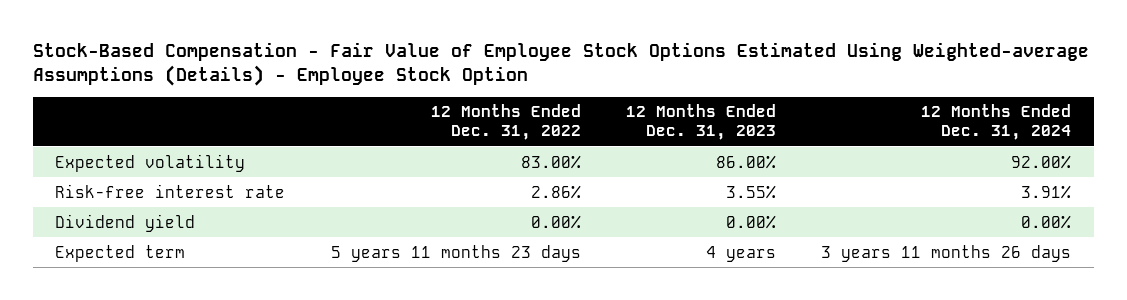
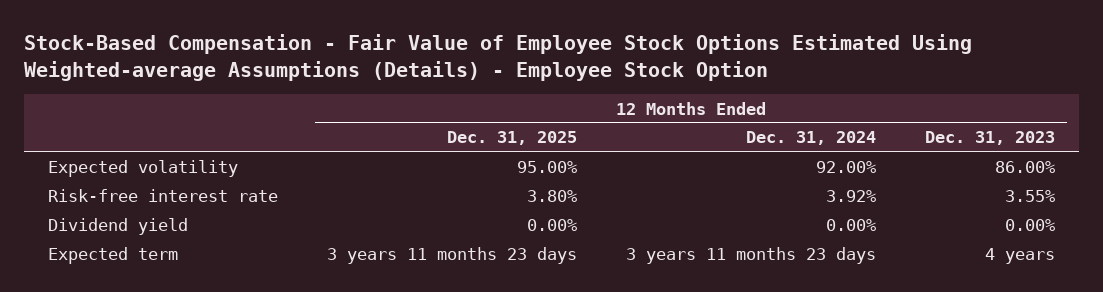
- | 12 Months Ended Dec. 31, 2022 | 12 Months Ended Dec. 31, 2023 | 12 Months Ended Dec. 31, 2024
+ | 12 Months Ended Dec. 31, 2025 | 12 Months Ended Dec. 31, 2024 | 12 Months Ended Dec. 31, 2023
- Risk-free interest rate | 2.86% | 3.55% | 3.91%
+ Risk-free interest rate | 3.80% | 3.92% | 3.55%
- Expected term | 5 years 11 months 23 days | 4 years | 3 years 11 months 26 days
+ Expected term | 3 years 11 months 23 days | 3 years 11 months 23 days | 4 years

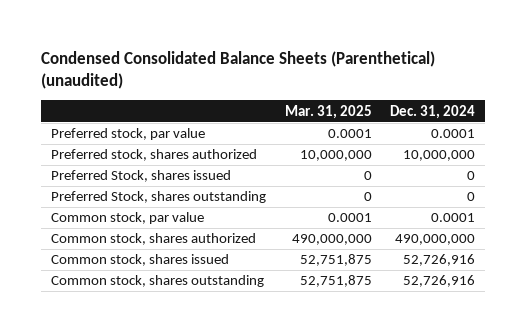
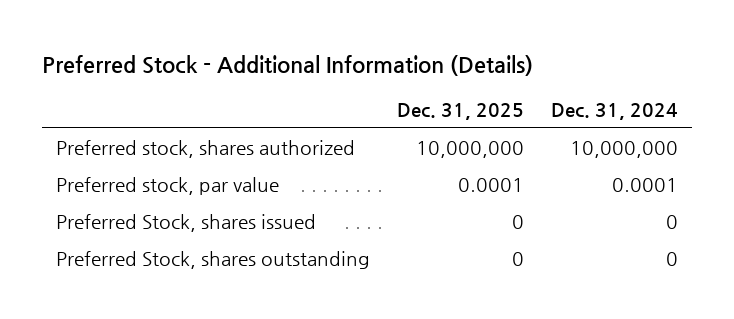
- Condensed Consolidated Balance Sheets (Parenthetical) (unaudited)
+ Preferred Stock - Additional Information (Details)
- | Mar. 31, 2025 | Dec. 31, 2024
+ | Dec. 31, 2025 | Dec. 31, 2024
moved down: Preferred stock, par value | 0.0001 | 0.0001
- Common stock, par value | 0.0001 | 0.0001
- Common stock, shares authorized | 490,000,000 | 490,000,000
- Common stock, shares issued | 52,751,875 | 52,726,916
- Common stock, shares outstanding | 52,751,875 | 52,726,916

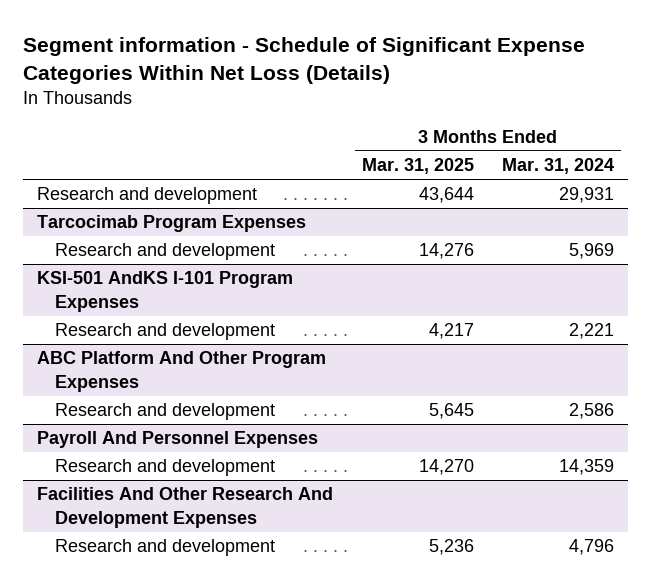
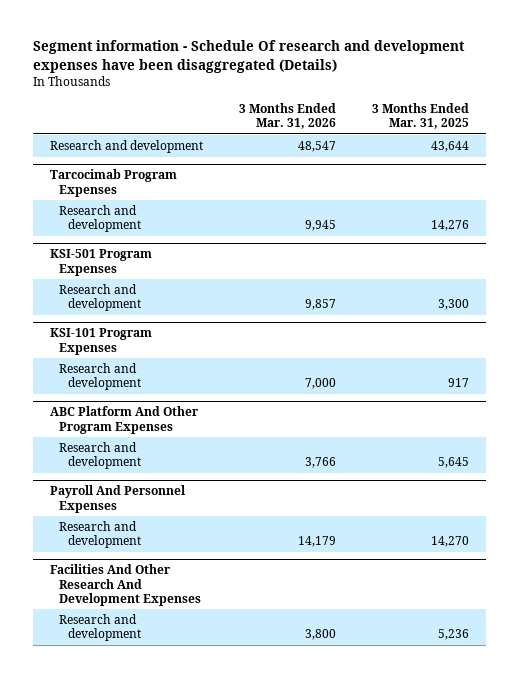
- Segment information - Schedule of Significant Expense Categories Within Net Loss (Details)
+ Segment information - Schedule Of research and development expenses have been disaggregated (Details)
- | 3 Months Ended Mar. 31, 2025 | 3 Months Ended Mar. 31, 2024
+ | 3 Months Ended Mar. 31, 2026 | 3 Months Ended Mar. 31, 2025
- KSI-501 AndKS I-101 Program Expenses
- Research and development | 4,217 | 2,221
+ KSI-501 Program Expenses
+ Research and development | 9,857 | 3,300
+ KSI-101 Program Expenses
+ Research and development | 7,000 | 917

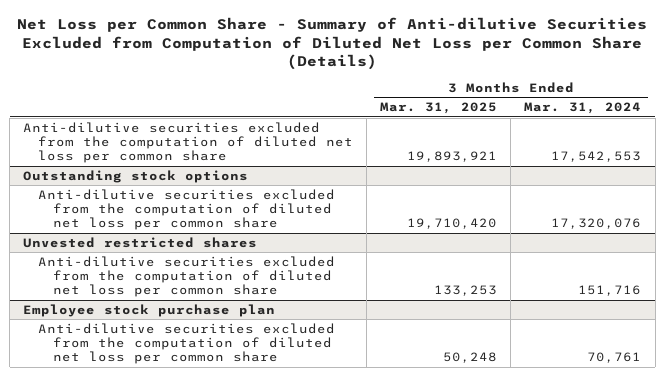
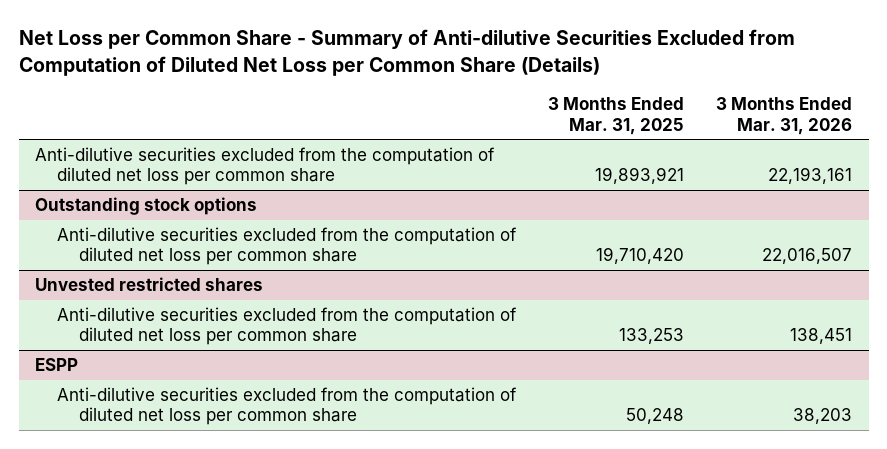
- | 3 Months Ended Mar. 31, 2025 | 3 Months Ended Mar. 31, 2024
+ | 3 Months Ended Mar. 31, 2025 | 3 Months Ended Mar. 31, 2026
- Employee stock purchase plan
+ ESPP

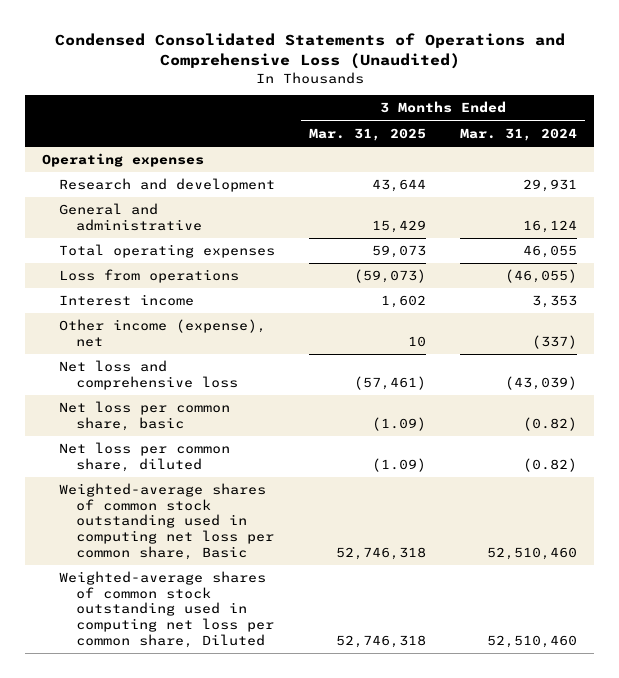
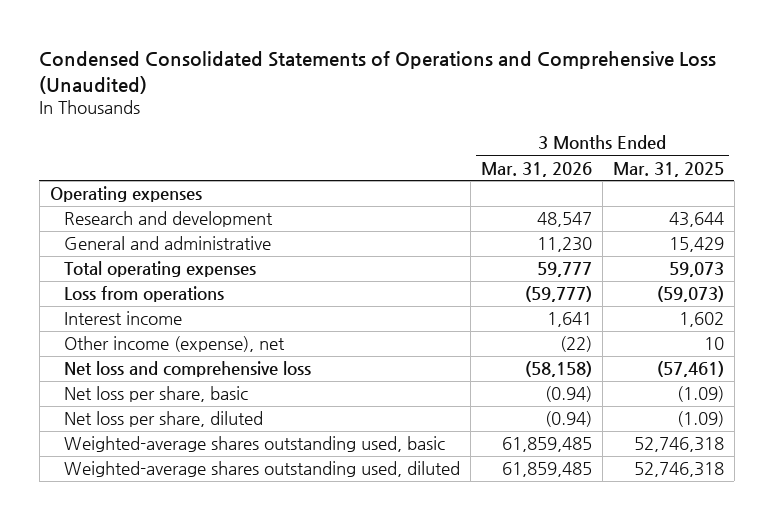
- | 3 Months Ended Mar. 31, 2025 | 3 Months Ended Mar. 31, 2024
+ | 3 Months Ended Mar. 31, 2026 | 3 Months Ended Mar. 31, 2025
- Net loss per common share, basic | (1.09) | (0.82)
- Net loss per common share, diluted | (1.09) | (0.82)
- Weighted-average shares of common stock outstanding used in computing net loss per common share, Basic | 52,746,318 | 52,510,460
- Weighted-average shares of common stock outstanding used in computing net loss per common share, Diluted | 52,746,318 | 52,510,460
+ Net loss per share, basic | (0.94) | (1.09)
+ Net loss per share, diluted | (0.94) | (1.09)
+ Weighted-average shares outstanding used, basic | 61,859,485 | 52,746,318
+ Weighted-average shares outstanding used, diluted | 61,859,485 | 52,746,318

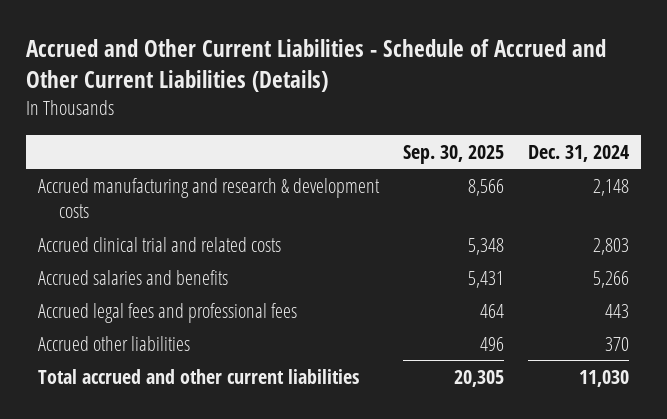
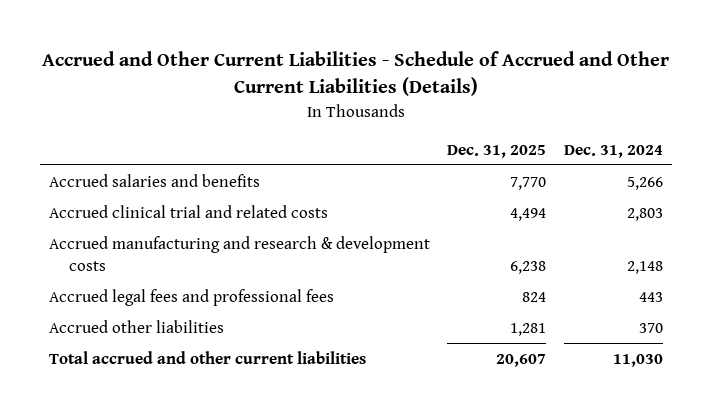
- | Sep. 30, 2025 | Dec. 31, 2024
+ | Dec. 31, 2025 | Dec. 31, 2024
moved down: Accrued clinical trial and related costs | 4,494 | 2,803
moved down: Accrued manufacturing and research & development costs | 6,238 | 2,148

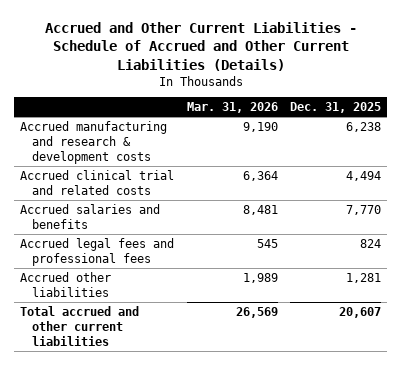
- | Dec. 31, 2025 | Dec. 31, 2024
+ | Mar. 31, 2026 | Dec. 31, 2025
moved down: Accrued clinical trial and related costs | 6,364 | 4,494
moved down: Accrued salaries and benefits | 8,481 | 7,770

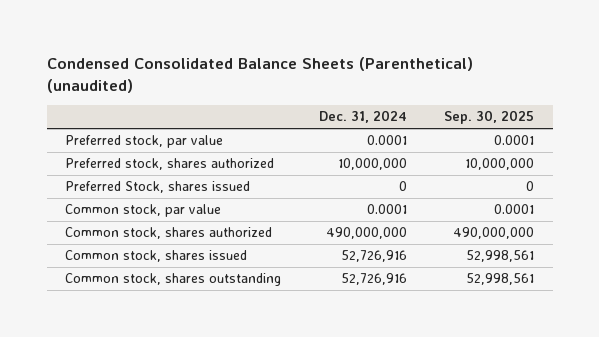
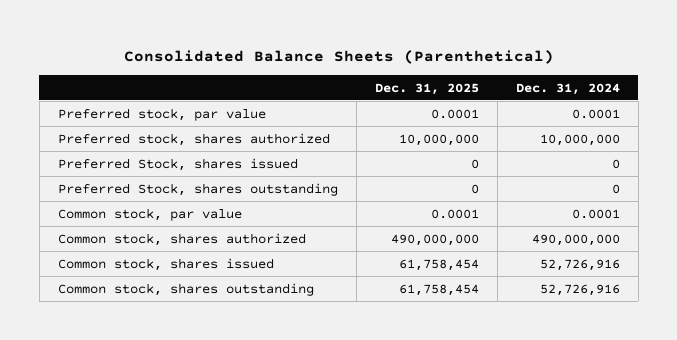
- Condensed Consolidated Balance Sheets (Parenthetical) (unaudited)
+ Consolidated Balance Sheets (Parenthetical)
- | Dec. 31, 2024 | Sep. 30, 2025
+ | Dec. 31, 2025 | Dec. 31, 2024
+ Preferred Stock, shares outstanding | 0 | 0

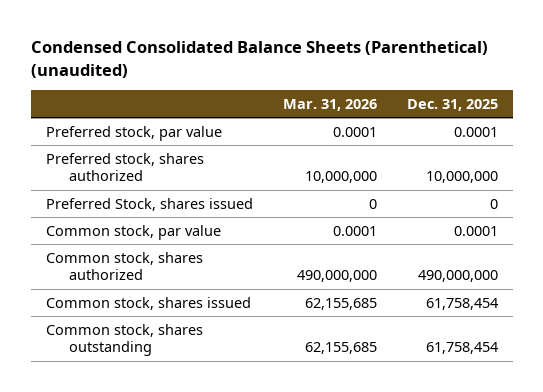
- Consolidated Balance Sheets (Parenthetical)
+ Condensed Consolidated Balance Sheets (Parenthetical) (unaudited)
- | Dec. 31, 2025 | Dec. 31, 2024
+ | Mar. 31, 2026 | Dec. 31, 2025
- Preferred Stock, shares outstanding | 0 | 0

